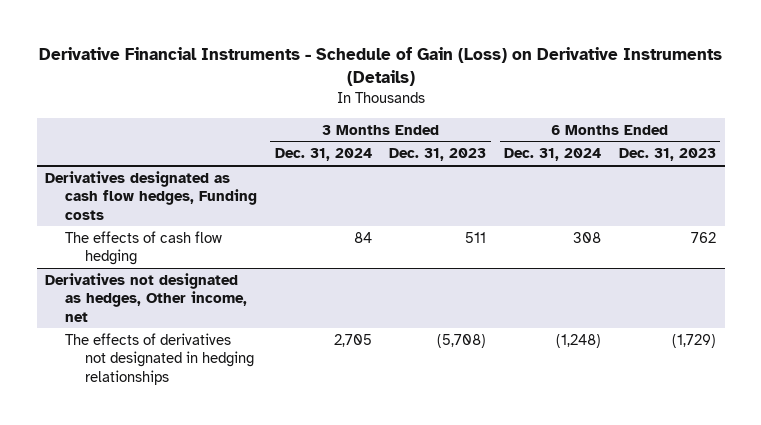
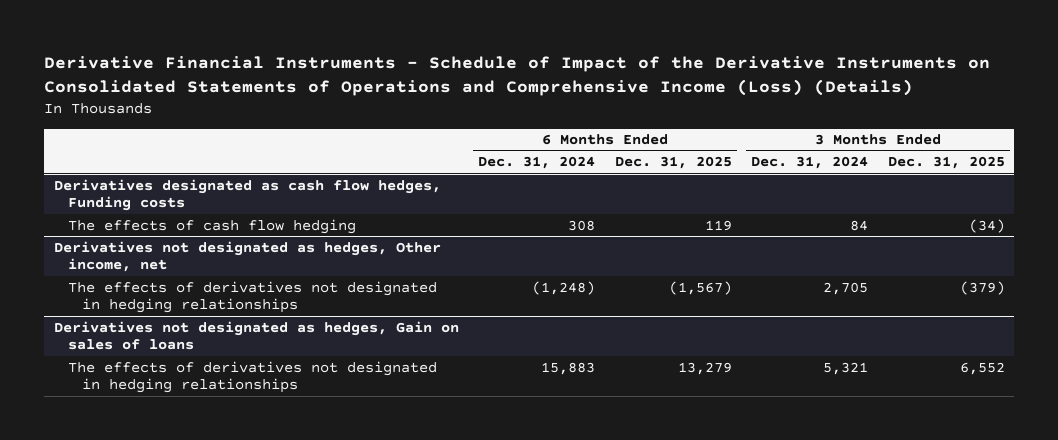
- Derivative Financial Instruments - Schedule of Gain (Loss) on Derivative Instruments (Details)
+ Derivative Financial Instruments - Schedule of Impact of the Derivative Instruments on Consolidated Statements of Operations and Comprehensive Income (Loss) (Details)
- | 3 Months Ended Dec. 31, 2024 | 3 Months Ended Dec. 31, 2023 | 6 Months Ended Dec. 31, 2024 | 6 Months Ended Dec. 31, 2023
+ | 6 Months Ended Dec. 31, 2024 | 6 Months Ended Dec. 31, 2025 | 3 Months Ended Dec. 31, 2024 | 3 Months Ended Dec. 31, 2025
+ Derivatives not designated as hedges, Gain on sales of loans
+ The effects of derivatives not designated in hedging relationships | 15,883 | 13,279 | 5,321 | 6,552

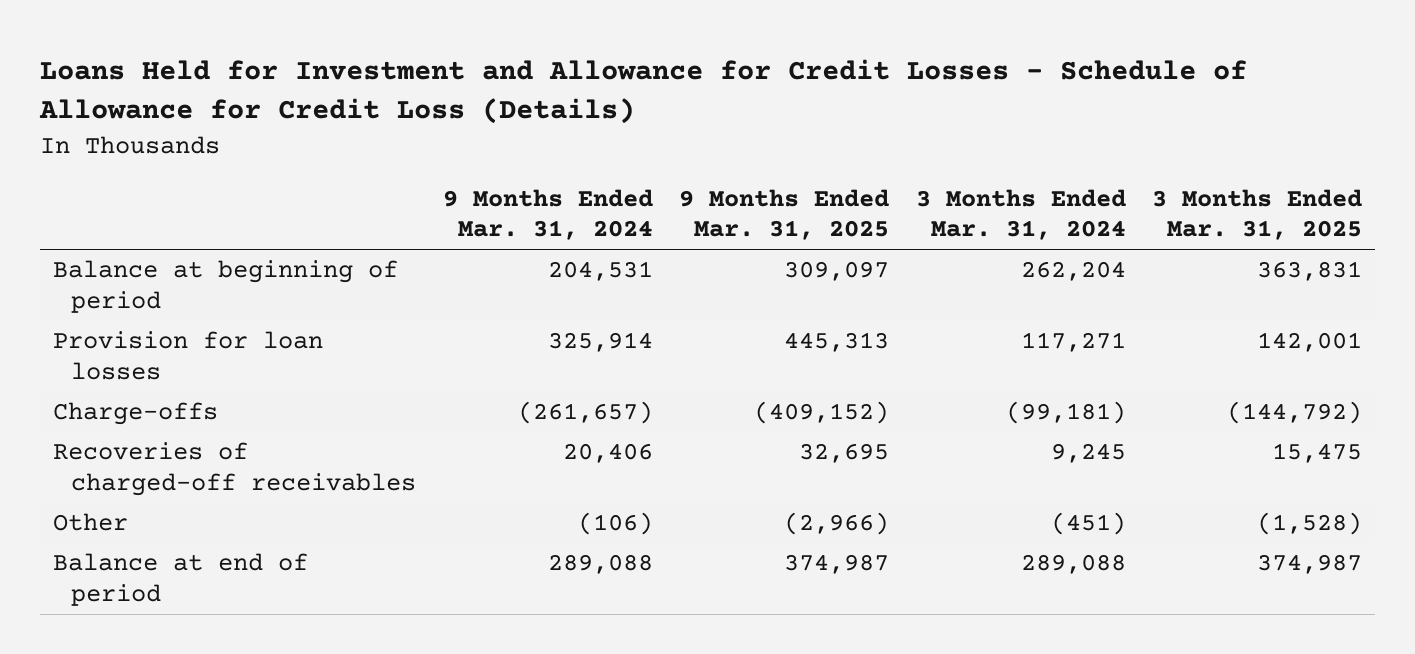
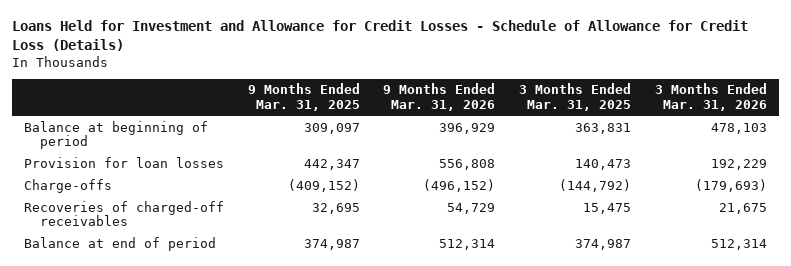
- | 9 Months Ended Mar. 31, 2024 | 9 Months Ended Mar. 31, 2025 | 3 Months Ended Mar. 31, 2024 | 3 Months Ended Mar. 31, 2025
+ | 9 Months Ended Mar. 31, 2025 | 9 Months Ended Mar. 31, 2026 | 3 Months Ended Mar. 31, 2025 | 3 Months Ended Mar. 31, 2026
- Provision for loan losses | 325,914 | 445,313 | 117,271 | 142,001
+ Provision for loan losses | 442,347 | 556,808 | 140,473 | 192,229
- Other | (106) | (2,966) | (451) | (1,528)

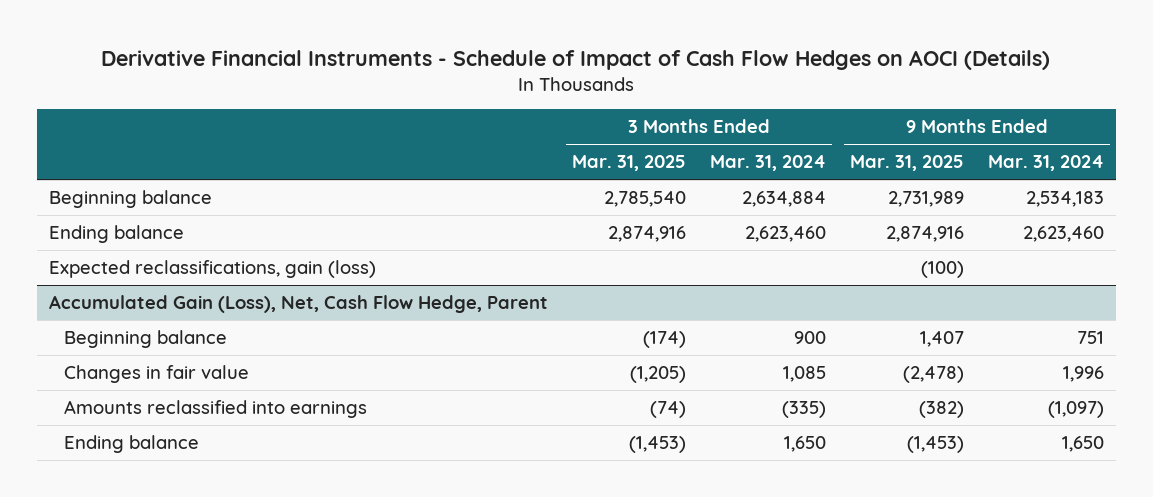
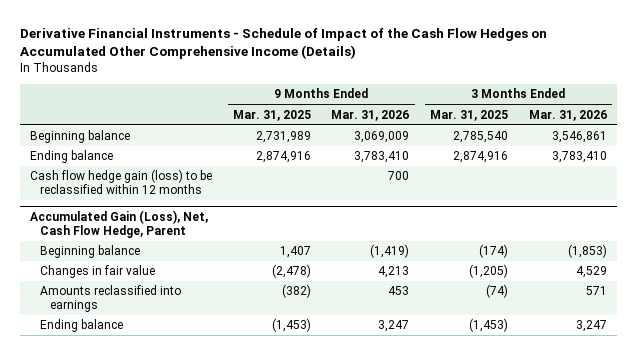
- Derivative Financial Instruments - Schedule of Impact of Cash Flow Hedges on AOCI (Details)
+ Derivative Financial Instruments - Schedule of Impact of the Cash Flow Hedges on Accumulated Other Comprehensive Income (Details)
- | 3 Months Ended Mar. 31, 2025 | 3 Months Ended Mar. 31, 2024 | 9 Months Ended Mar. 31, 2025 | 9 Months Ended Mar. 31, 2024
+ | 9 Months Ended Mar. 31, 2025 | 9 Months Ended Mar. 31, 2026 | 3 Months Ended Mar. 31, 2025 | 3 Months Ended Mar. 31, 2026
- Expected reclassifications, gain (loss) | | | (100) |
+ Cash flow hedge gain (loss) to be reclassified within 12 months | | 700 | |

